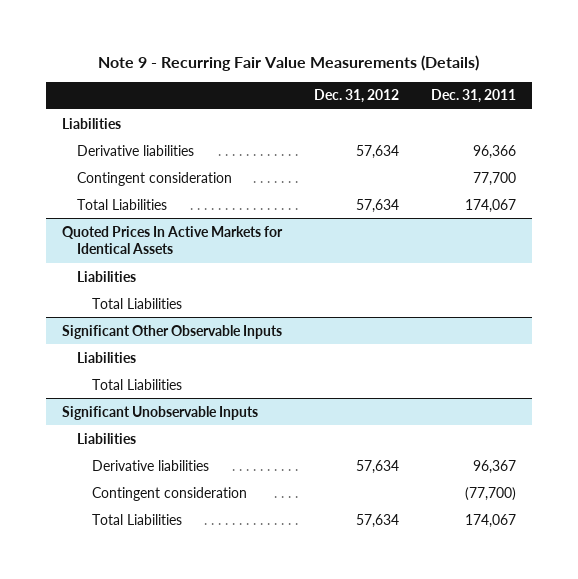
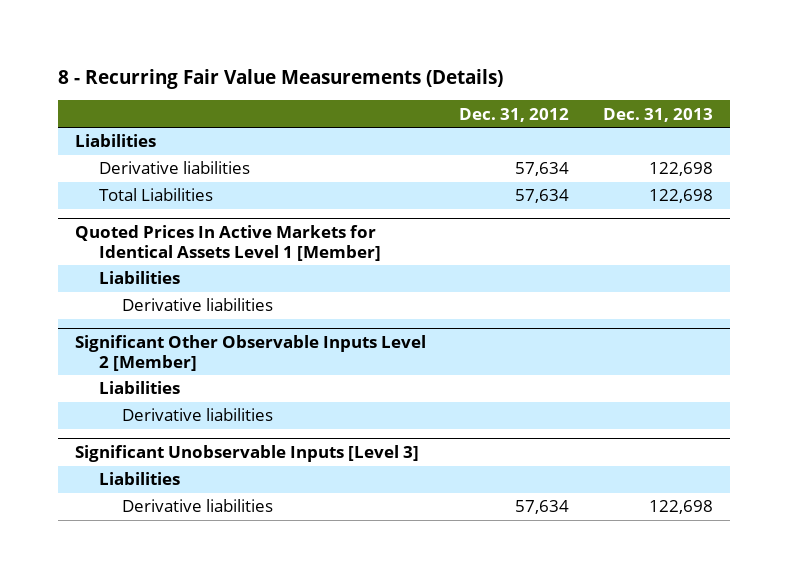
- Note 9 - Recurring Fair Value Measurements (Details)
+ 8 - Recurring Fair Value Measurements (Details)
- | Dec. 31, 2012 | Dec. 31, 2011
+ | Dec. 31, 2012 | Dec. 31, 2013
- Contingent consideration | | 77,700
- Quoted Prices In Active Markets for Identical Assets
+ Quoted Prices In Active Markets for Identical Assets Level 1 [Member]
- Total Liabilities
- Significant Other Observable Inputs
+ Derivative liabilities
+ Significant Other Observable Inputs Level 2 [Member]
- Total Liabilities
- Significant Unobservable Inputs
+ Derivative liabilities
+ Significant Unobservable Inputs [Level 3]
- Contingent consideration | | (77,700)
- Total Liabilities | 57,634 | 174,067

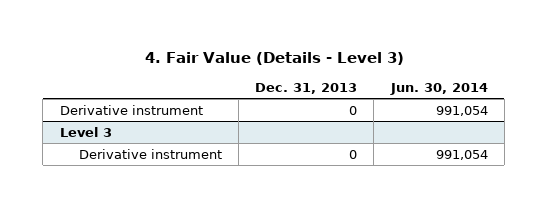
- 8 - Recurring Fair Value Measurements (Details)
+ 4. Fair Value (Details - Level 3)
- | Dec. 31, 2012 | Dec. 31, 2013
+ | Dec. 31, 2013 | Jun. 30, 2014
- Liabilities
- Derivative liabilities | 57,634 | 122,698
- Total Liabilities | 57,634 | 122,698
- Quoted Prices In Active Markets for Identical Assets Level 1 [Member]
- Liabilities
- Derivative liabilities
- Significant Other Observable Inputs Level 2 [Member]
- Liabilities
- Derivative liabilities
- Significant Unobservable Inputs [Level 3]
- Liabilities
- Derivative liabilities | 57,634 | 122,698
+ Derivative instrument | 0 | 991,054
+ Level 3
+ Derivative instrument | 0 | 991,054

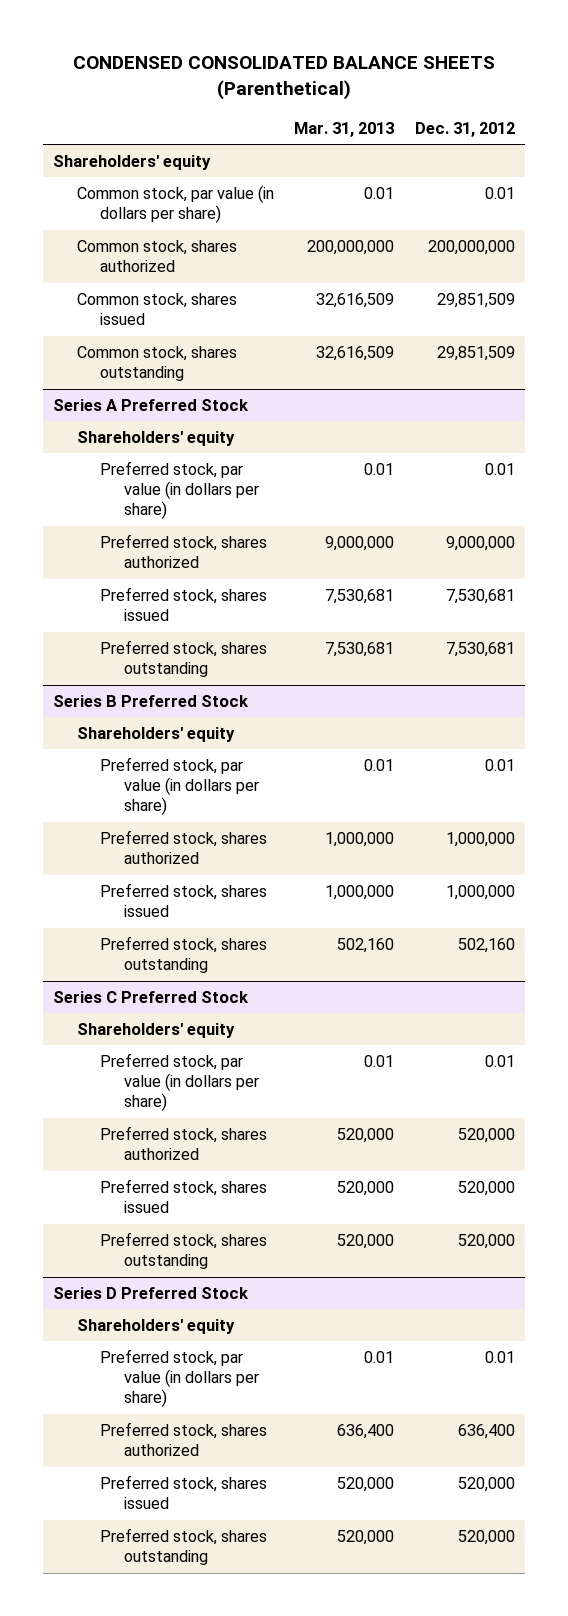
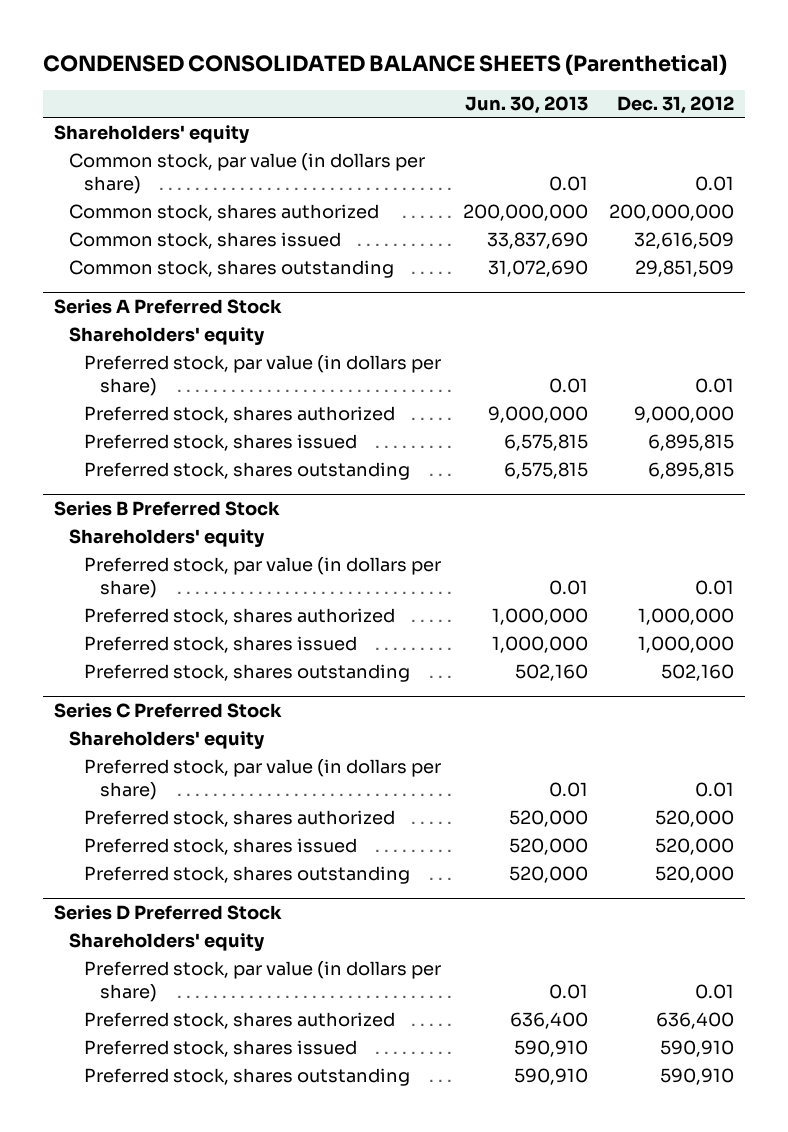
- | Mar. 31, 2013 | Dec. 31, 2012
+ | Jun. 30, 2013 | Dec. 31, 2012
- Common stock, shares issued | 32,616,509 | 29,851,509
+ Common stock, shares issued | 33,837,690 | 32,616,509
@ Series A Preferred Stock
- Preferred stock, shares issued | 7,530,681 | 7,530,681
- Preferred stock, shares outstanding | 7,530,681 | 7,530,681
+ Preferred stock, shares issued | 6,575,815 | 6,895,815
+ Preferred stock, shares outstanding | 6,575,815 | 6,895,815
@ Series D Preferred Stock
- Preferred stock, shares issued | 520,000 | 520,000
- Preferred stock, shares outstanding | 520,000 | 520,000
+ Preferred stock, shares issued | 590,910 | 590,910
+ Preferred stock, shares outstanding | 590,910 | 590,910

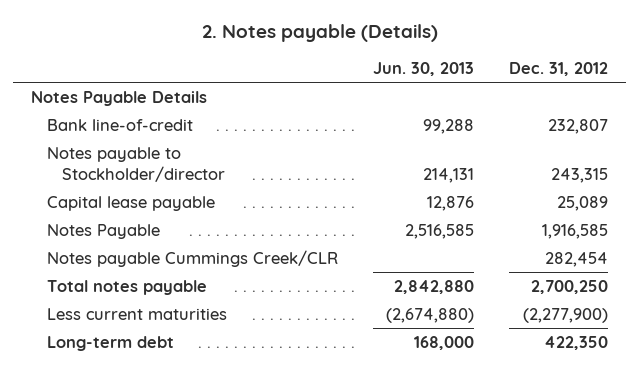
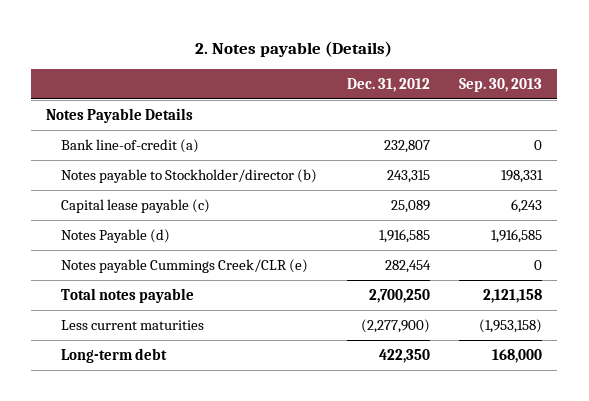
- | Jun. 30, 2013 | Dec. 31, 2012
+ | Dec. 31, 2012 | Sep. 30, 2013
- Bank line-of-credit | 99,288 | 232,807
- Notes payable to Stockholder/director | 214,131 | 243,315
- Capital lease payable | 12,876 | 25,089
- Notes Payable | 2,516,585 | 1,916,585
- Notes payable Cummings Creek/CLR | | 282,454
+ Bank line-of-credit (a) | 232,807 | 0
+ Notes payable to Stockholder/director (b) | 243,315 | 198,331
+ Capital lease payable (c) | 25,089 | 6,243
+ Notes Payable (d) | 1,916,585 | 1,916,585
+ Notes payable Cummings Creek/CLR (e) | 282,454 | 0

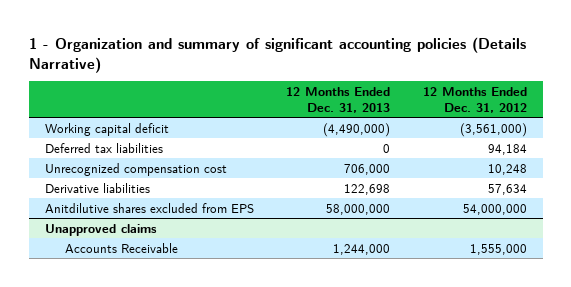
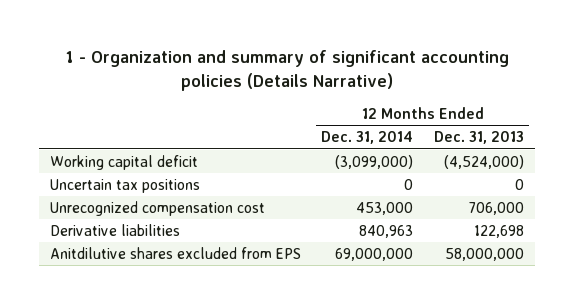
- | 12 Months Ended Dec. 31, 2013 | 12 Months Ended Dec. 31, 2012
+ | 12 Months Ended Dec. 31, 2014 | 12 Months Ended Dec. 31, 2013
- Working capital deficit | (4,490,000) | (3,561,000)
- Deferred tax liabilities | 0 | 94,184
+ Working capital deficit | (3,099,000) | (4,524,000)
+ Uncertain tax positions | 0 | 0
- Unapproved claims
- Accounts Receivable | 1,244,000 | 1,555,000

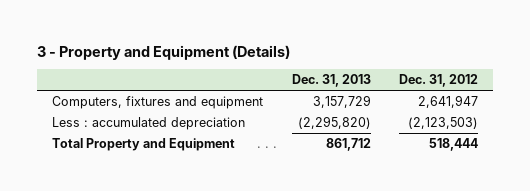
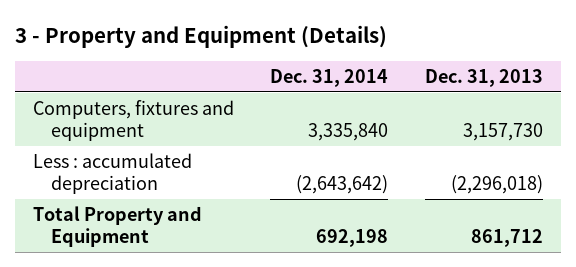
- | Dec. 31, 2013 | Dec. 31, 2012
+ | Dec. 31, 2014 | Dec. 31, 2013
- Computers, fixtures and equipment | 3,157,729 | 2,641,947
- Less : accumulated depreciation | (2,295,820) | (2,123,503)
+ Computers, fixtures and equipment | 3,335,840 | 3,157,730
+ Less : accumulated depreciation | (2,643,642) | (2,296,018)

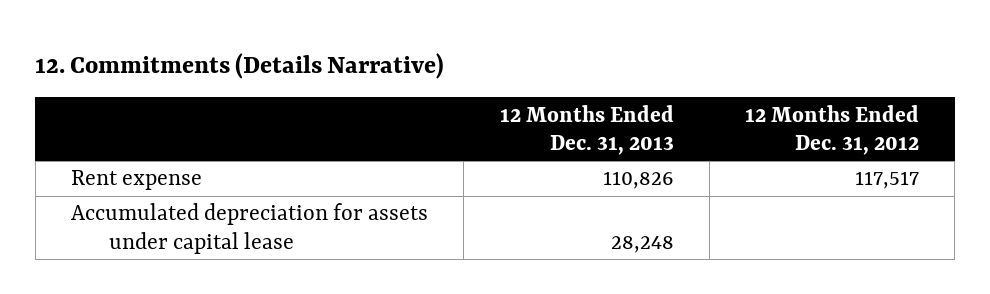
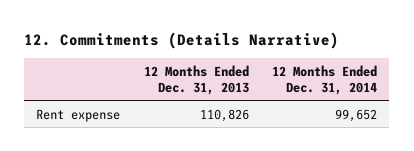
- | 12 Months Ended Dec. 31, 2013 | 12 Months Ended Dec. 31, 2012
+ | 12 Months Ended Dec. 31, 2013 | 12 Months Ended Dec. 31, 2014
- Accumulated depreciation for assets under capital lease | 28,248 |

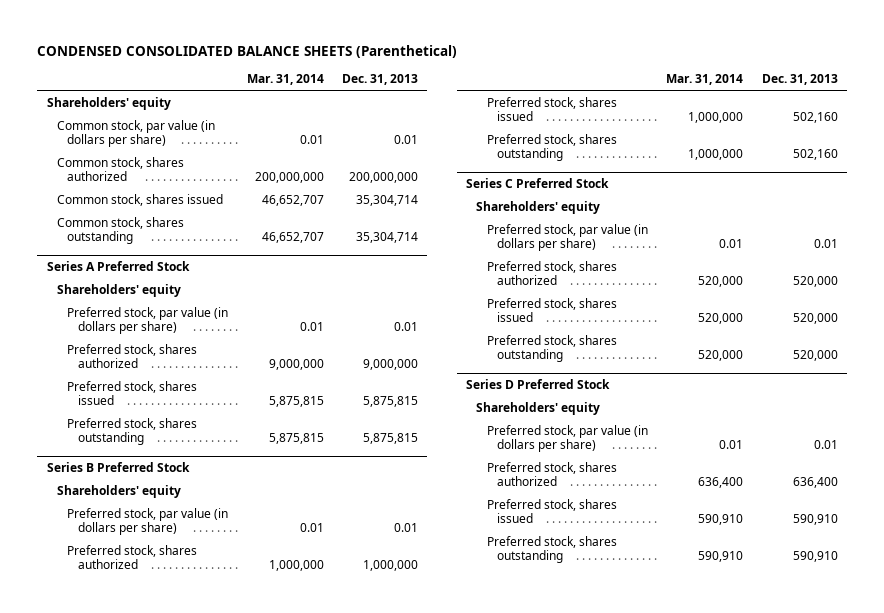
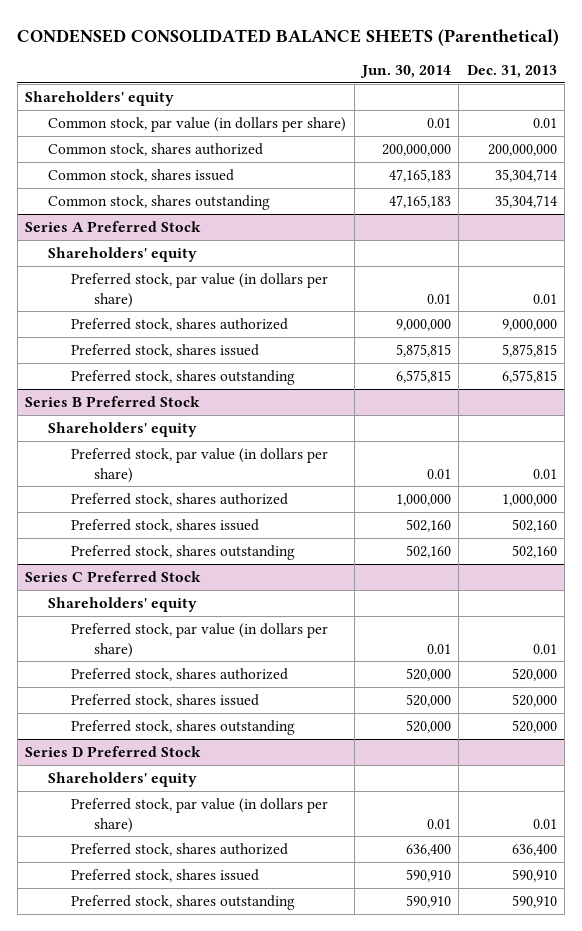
- | Mar. 31, 2014 | Dec. 31, 2013
+ | Jun. 30, 2014 | Dec. 31, 2013
@ Series A Preferred Stock
- Preferred stock, shares outstanding | 5,875,815 | 5,875,815
+ Preferred stock, shares outstanding | 6,575,815 | 6,575,815

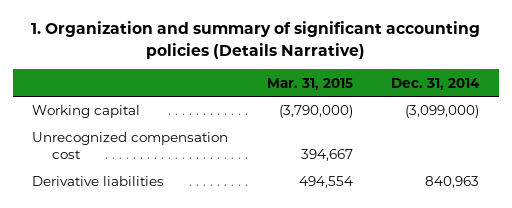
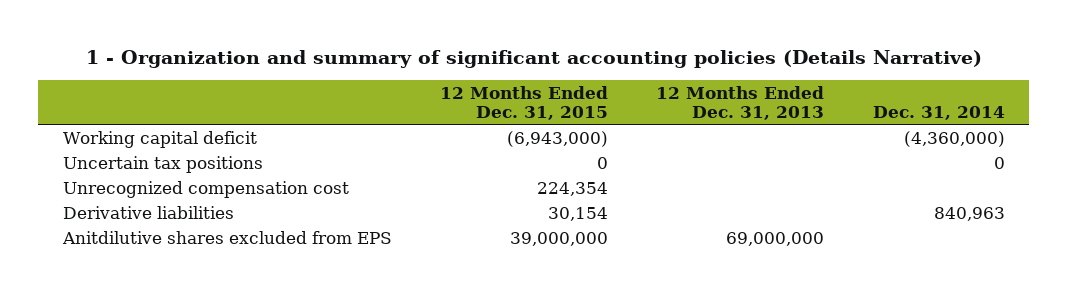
- 1. Organization and summary of significant accounting policies (Details Narrative)
+ 1 - Organization and summary of significant accounting policies (Details Narrative)
- | Mar. 31, 2015 | Dec. 31, 2014
+ | 12 Months Ended Dec. 31, 2015 | 12 Months Ended Dec. 31, 2013 | Dec. 31, 2014
- Working capital | (3,790,000) | (3,099,000)
+ Working capital deficit | (6,943,000) | | (4,360,000)
+ Uncertain tax positions | 0 | | 0
+ Anitdilutive shares excluded from EPS | 39,000,000 | 69,000,000 |

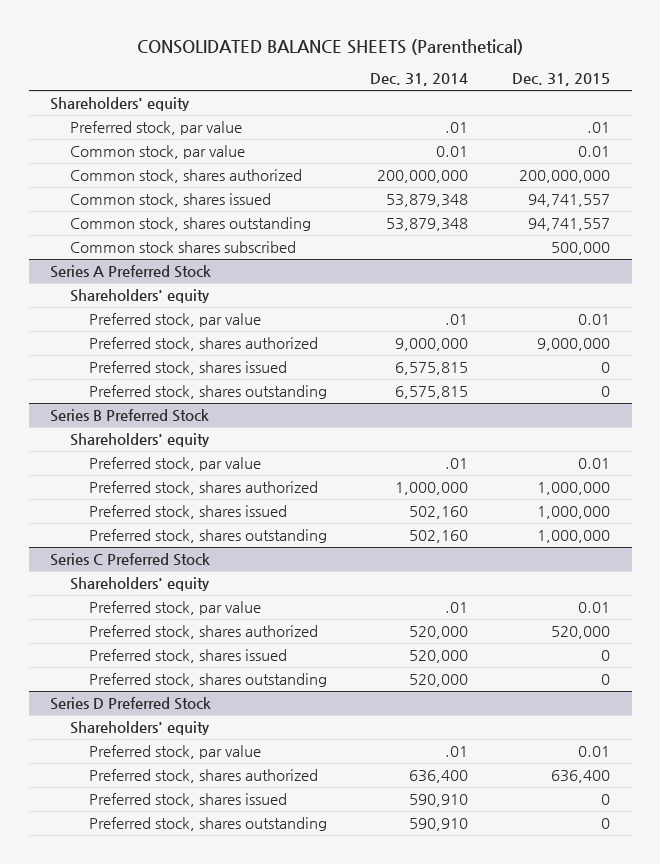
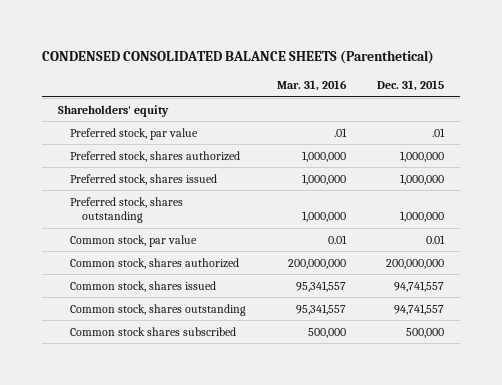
- CONSOLIDATED BALANCE SHEETS (Parenthetical)
+ CONDENSED CONSOLIDATED BALANCE SHEETS (Parenthetical)
- | Dec. 31, 2014 | Dec. 31, 2015
+ | Mar. 31, 2016 | Dec. 31, 2015
+ Preferred stock, shares authorized | 1,000,000 | 1,000,000
+ Preferred stock, shares issued | 1,000,000 | 1,000,000
+ Preferred stock, shares outstanding | 1,000,000 | 1,000,000
- Series A Preferred Stock
- Shareholders' equity
- Preferred stock, par value | .01 | 0.01
- Preferred stock, shares authorized | 9,000,000 | 9,000,000
- Preferred stock, shares issued | 6,575,815 | 0
- Preferred stock, shares outstanding | 6,575,815 | 0
- Series B Preferred Stock
- Shareholders' equity
- Preferred stock, par value | .01 | 0.01
- Preferred stock, shares authorized | 1,000,000 | 1,000,000
- Preferred stock, shares issued | 502,160 | 1,000,000
- Preferred stock, shares outstanding | 502,160 | 1,000,000
- Series C Preferred Stock
- Shareholders' equity
- Preferred stock, par value | .01 | 0.01
- Preferred stock, shares authorized | 520,000 | 520,000
- Preferred stock, shares issued | 520,000 | 0
- Preferred stock, shares outstanding | 520,000 | 0
- Series D Preferred Stock
- Shareholders' equity
- Preferred stock, par value | .01 | 0.01
- Preferred stock, shares authorized | 636,400 | 636,400
- Preferred stock, shares issued | 590,910 | 0
- Preferred stock, shares outstanding | 590,910 | 0

